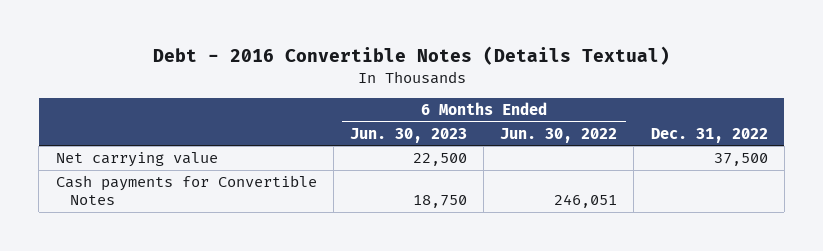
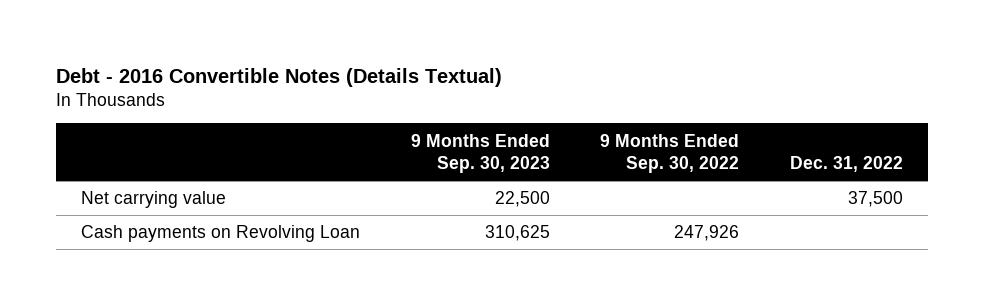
- | 6 Months Ended Jun. 30, 2023 | 6 Months Ended Jun. 30, 2022 | Dec. 31, 2022
+ | 9 Months Ended Sep. 30, 2023 | 9 Months Ended Sep. 30, 2022 | Dec. 31, 2022
- Cash payments for Convertible Notes | 18,750 | 246,051 |
+ Cash payments on Revolving Loan | 310,625 | 247,926 |

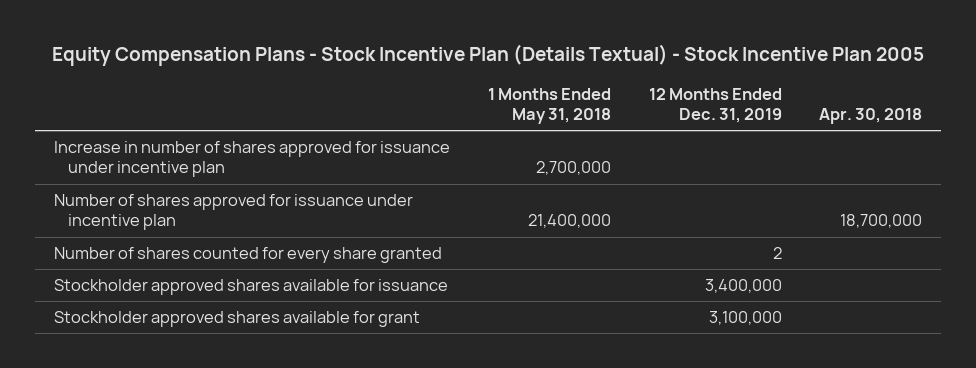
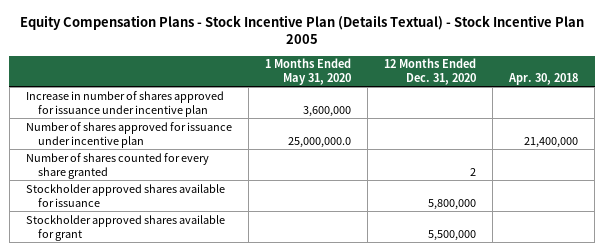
- | 1 Months Ended May 31, 2018 | 12 Months Ended Dec. 31, 2019 | Apr. 30, 2018
+ | 1 Months Ended May 31, 2020 | 12 Months Ended Dec. 31, 2020 | Apr. 30, 2018
- Number of shares approved for issuance under incentive plan | 21,400,000 | | 18,700,000
+ Number of shares approved for issuance under incentive plan | 25,000,000.0 | | 21,400,000

